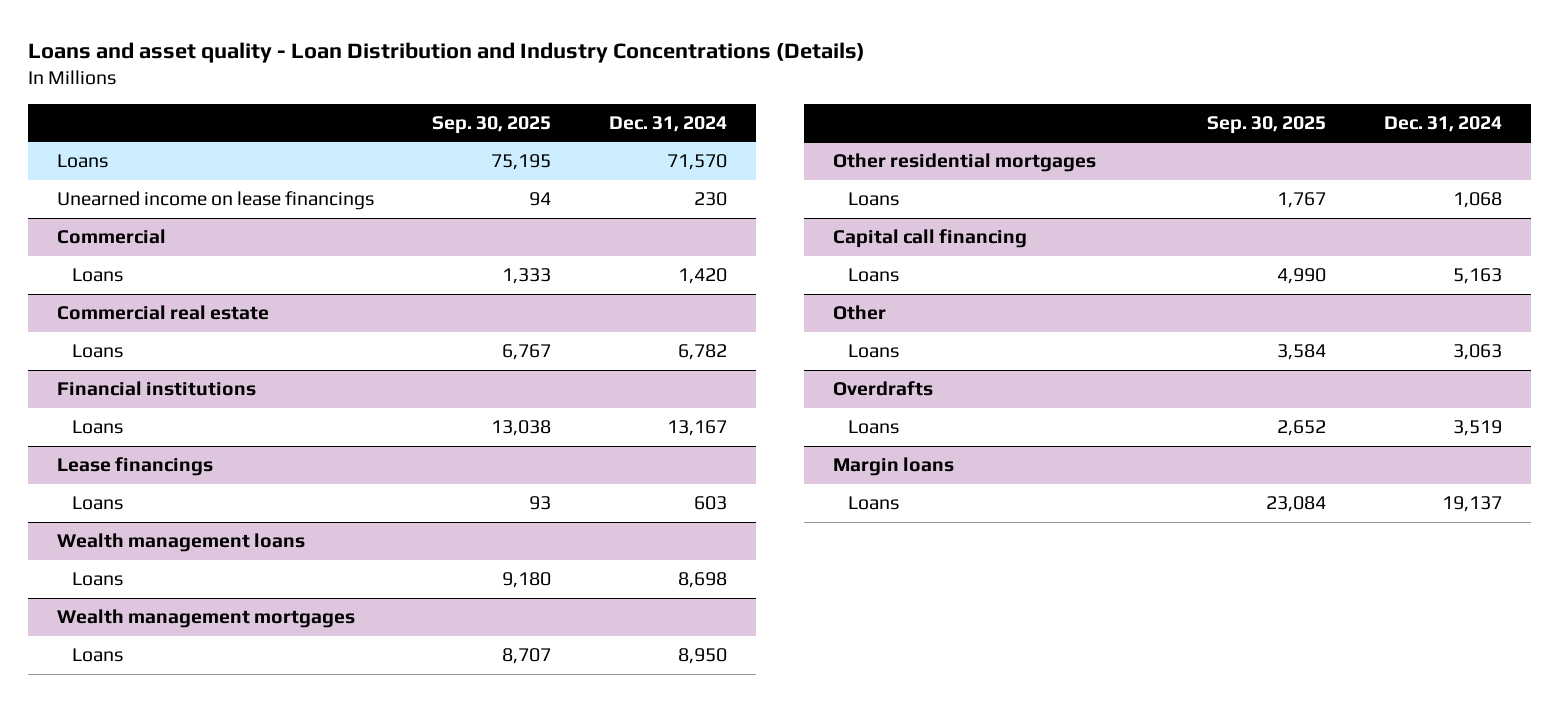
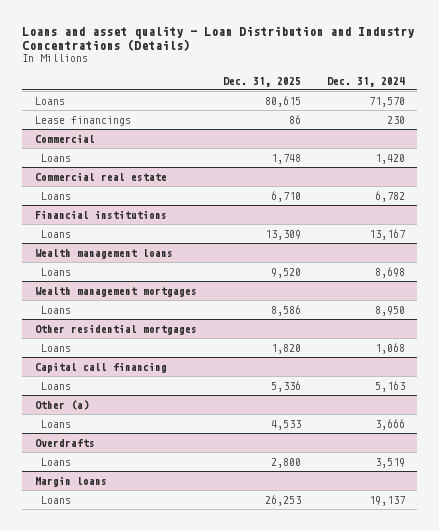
- | Sep. 30, 2025 | Dec. 31, 2024
+ | Dec. 31, 2025 | Dec. 31, 2024
- Unearned income on lease financings | 94 | 230
+ Lease financings | 86 | 230
- Lease financings
- Loans | 93 | 603
- Other
- Loans | 3,584 | 3,063
+ Other (a)
+ Loans | 4,533 | 3,666

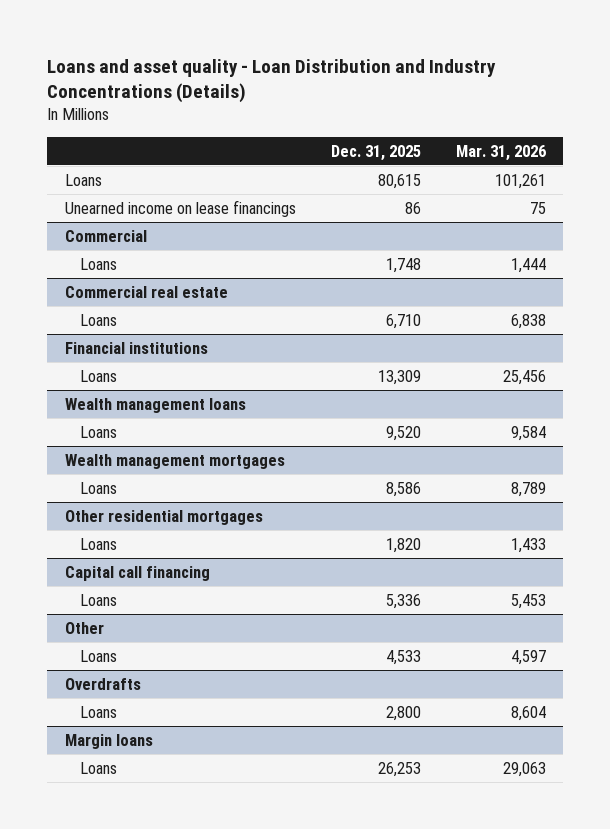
- | Dec. 31, 2025 | Dec. 31, 2024
+ | Dec. 31, 2025 | Mar. 31, 2026
- Lease financings | 86 | 230
+ Unearned income on lease financings | 86 | 75
- Other (a)
+ Other

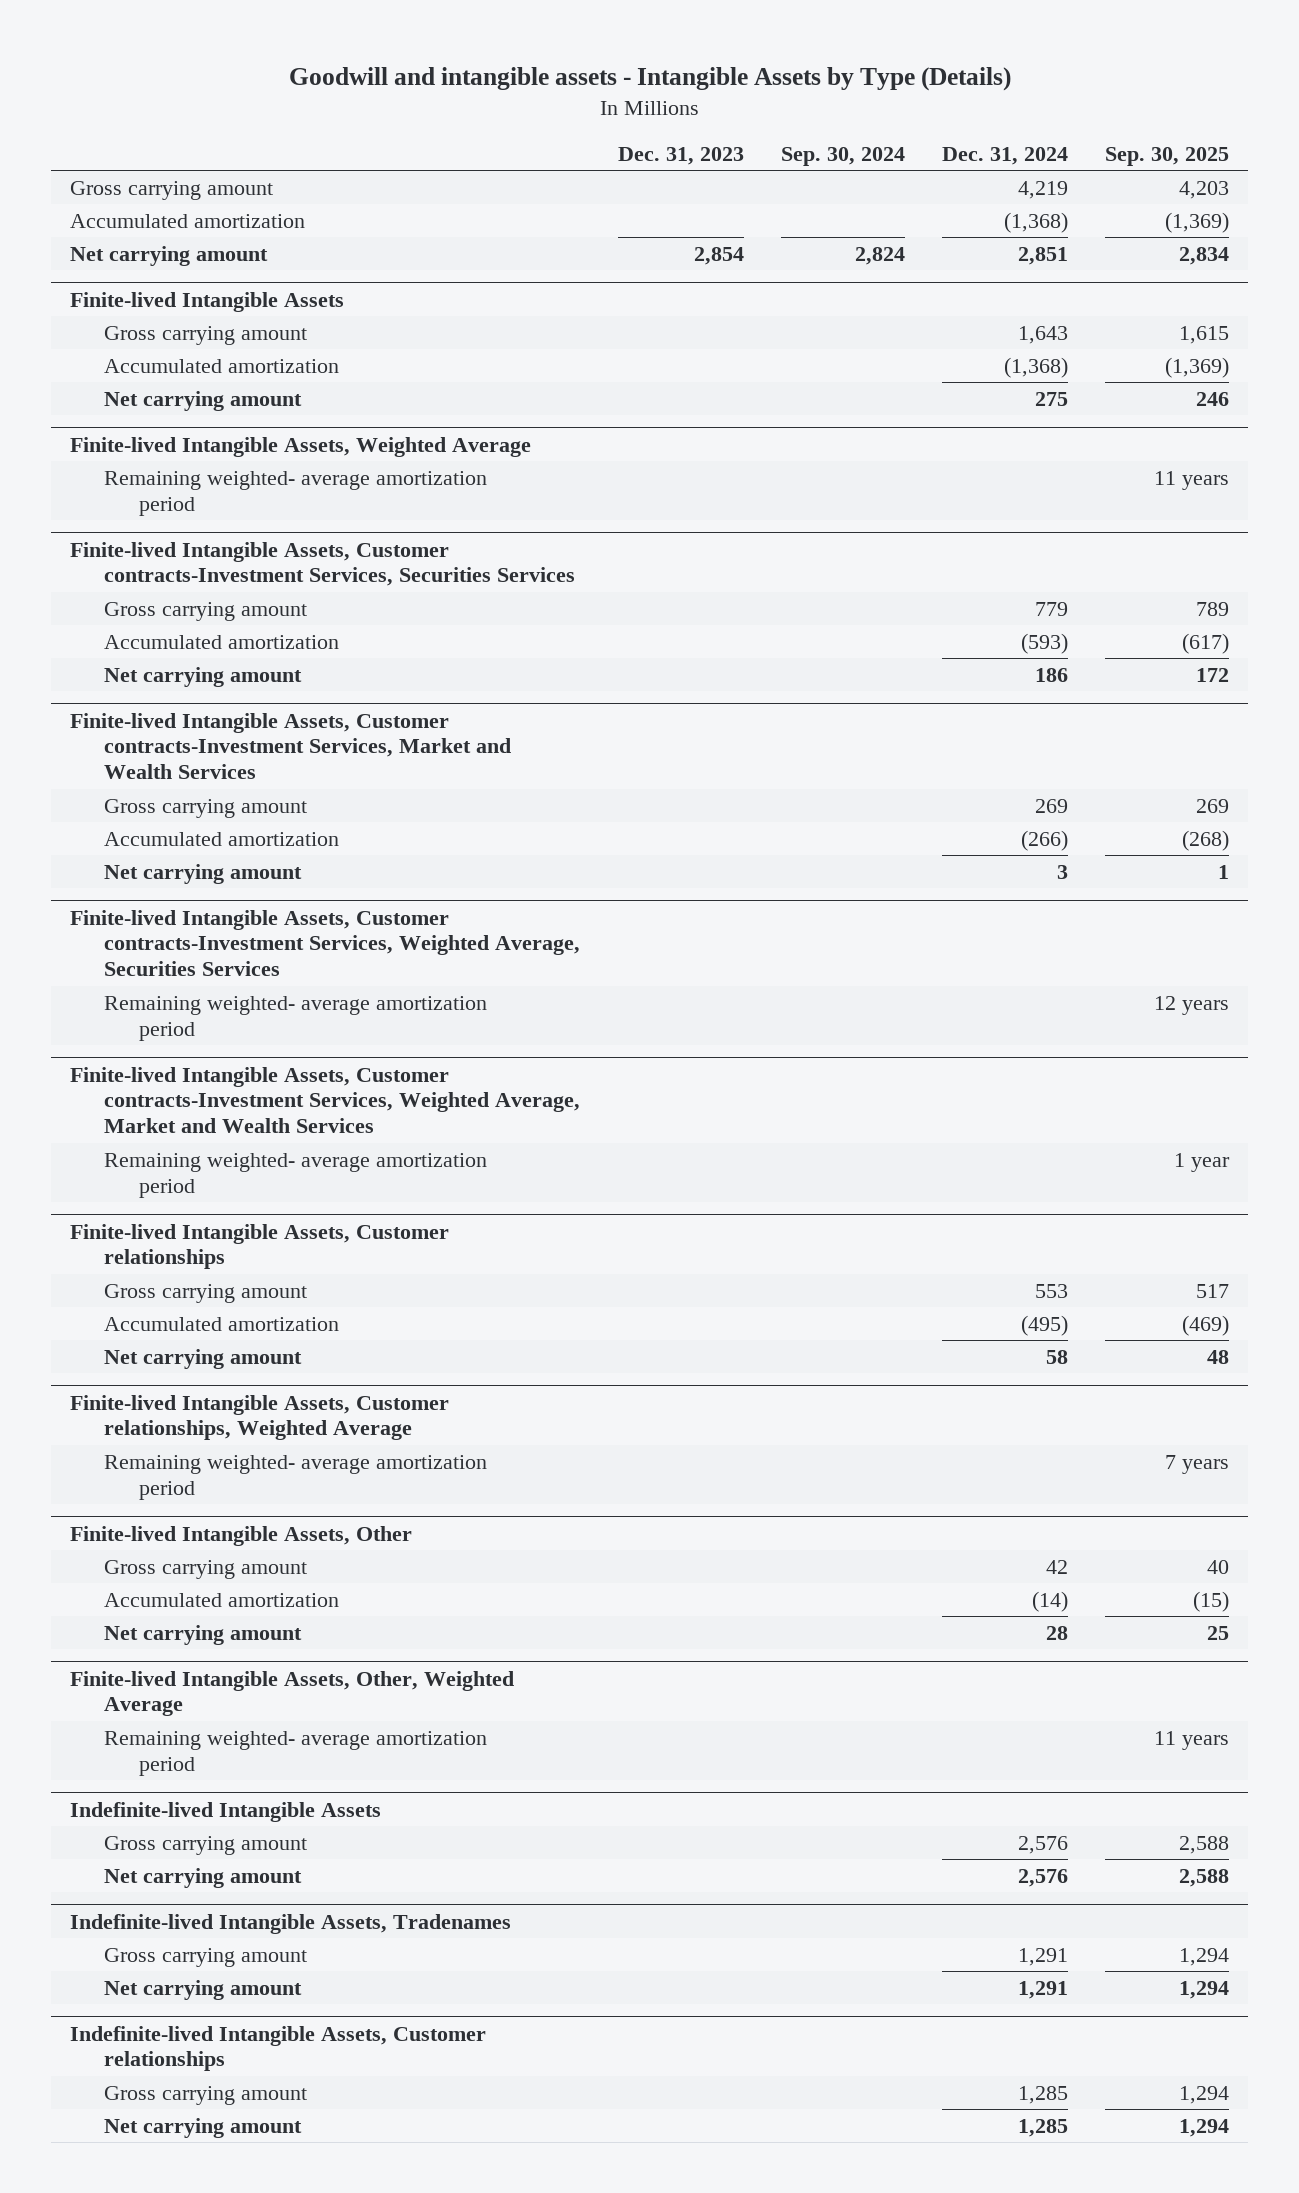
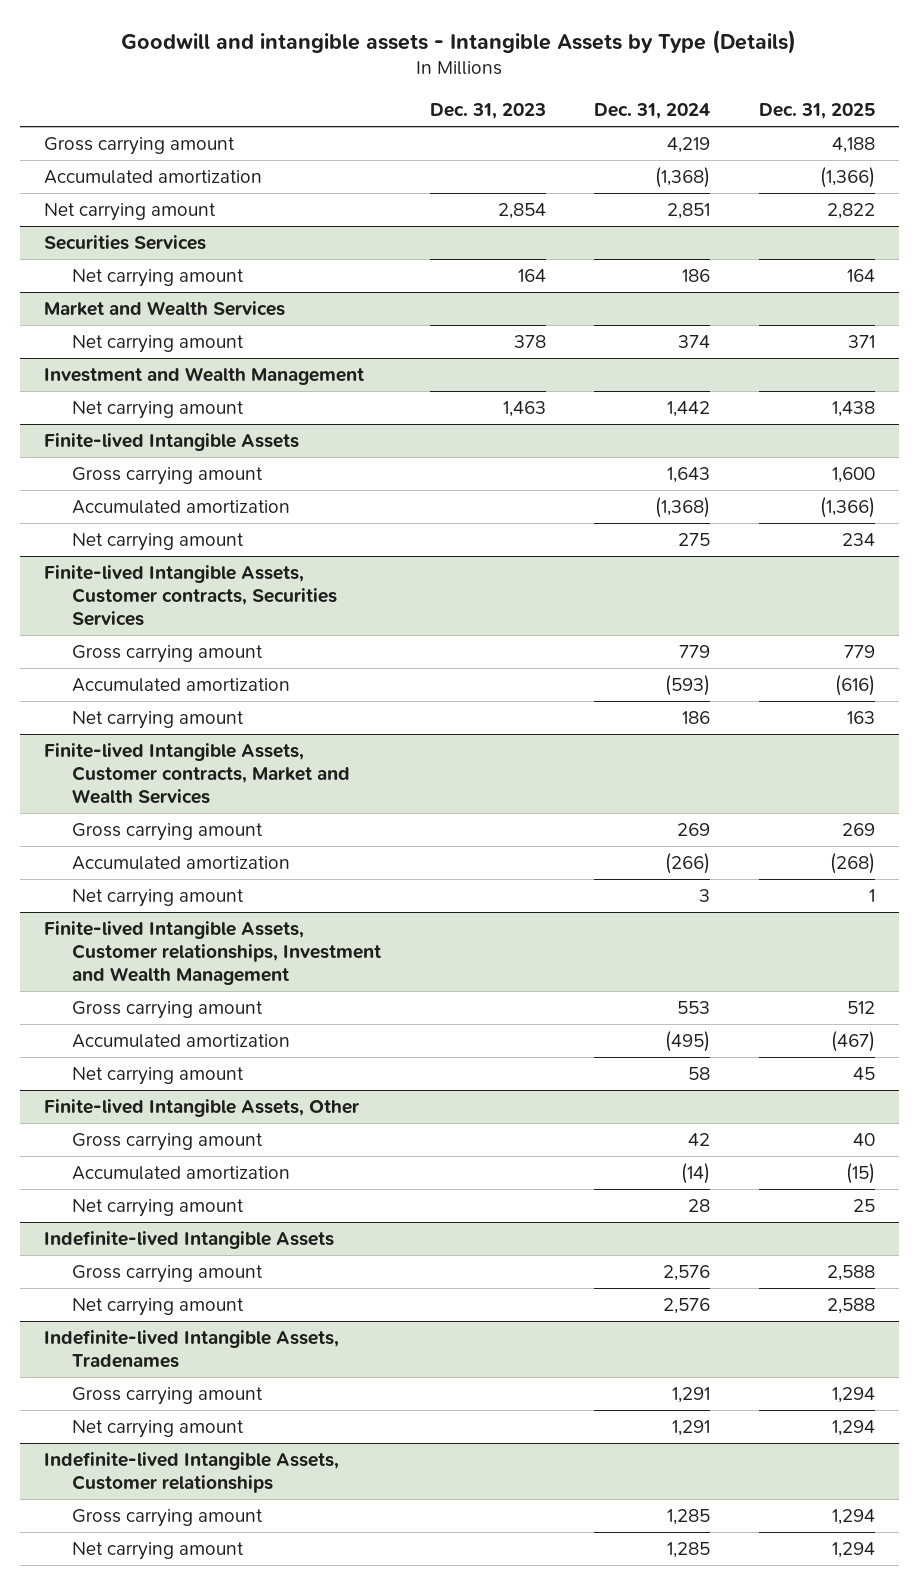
- | Dec. 31, 2023 | Sep. 30, 2024 | Dec. 31, 2024 | Sep. 30, 2025
+ | Dec. 31, 2023 | Dec. 31, 2024 | Dec. 31, 2025
+ Securities Services
+ Net carrying amount | 164 | 186 | 164
+ Market and Wealth Services
+ Net carrying amount | 378 | 374 | 371
+ Investment and Wealth Management
+ Net carrying amount | 1,463 | 1,442 | 1,438
- Finite-lived Intangible Assets, Weighted Average
- Remaining weighted- average amortization period | | | | 11 years
- Finite-lived Intangible Assets, Customer contracts-Investment Services, Securities Services
+ Finite-lived Intangible Assets, Customer contracts, Securities Services
- Finite-lived Intangible Assets, Customer contracts-Investment Services, Market and Wealth Services
+ Finite-lived Intangible Assets, Customer contracts, Market and Wealth Services
- Finite-lived Intangible Assets, Customer contracts-Investment Services, Weighted Average, Securities Services
- Remaining weighted- average amortization period | | | | 12 years
- Finite-lived Intangible Assets, Customer contracts-Investment Services, Weighted Average, Market and Wealth Services
- Remaining weighted- average amortization period | | | | 1 year
- Finite-lived Intangible Assets, Customer relationships
+ Finite-lived Intangible Assets, Customer relationships, Investment and Wealth Management
- Finite-lived Intangible Assets, Customer relationships, Weighted Average
- Remaining weighted- average amortization period | | | | 7 years
- Finite-lived Intangible Assets, Other, Weighted Average
- Remaining weighted- average amortization period | | | | 11 years

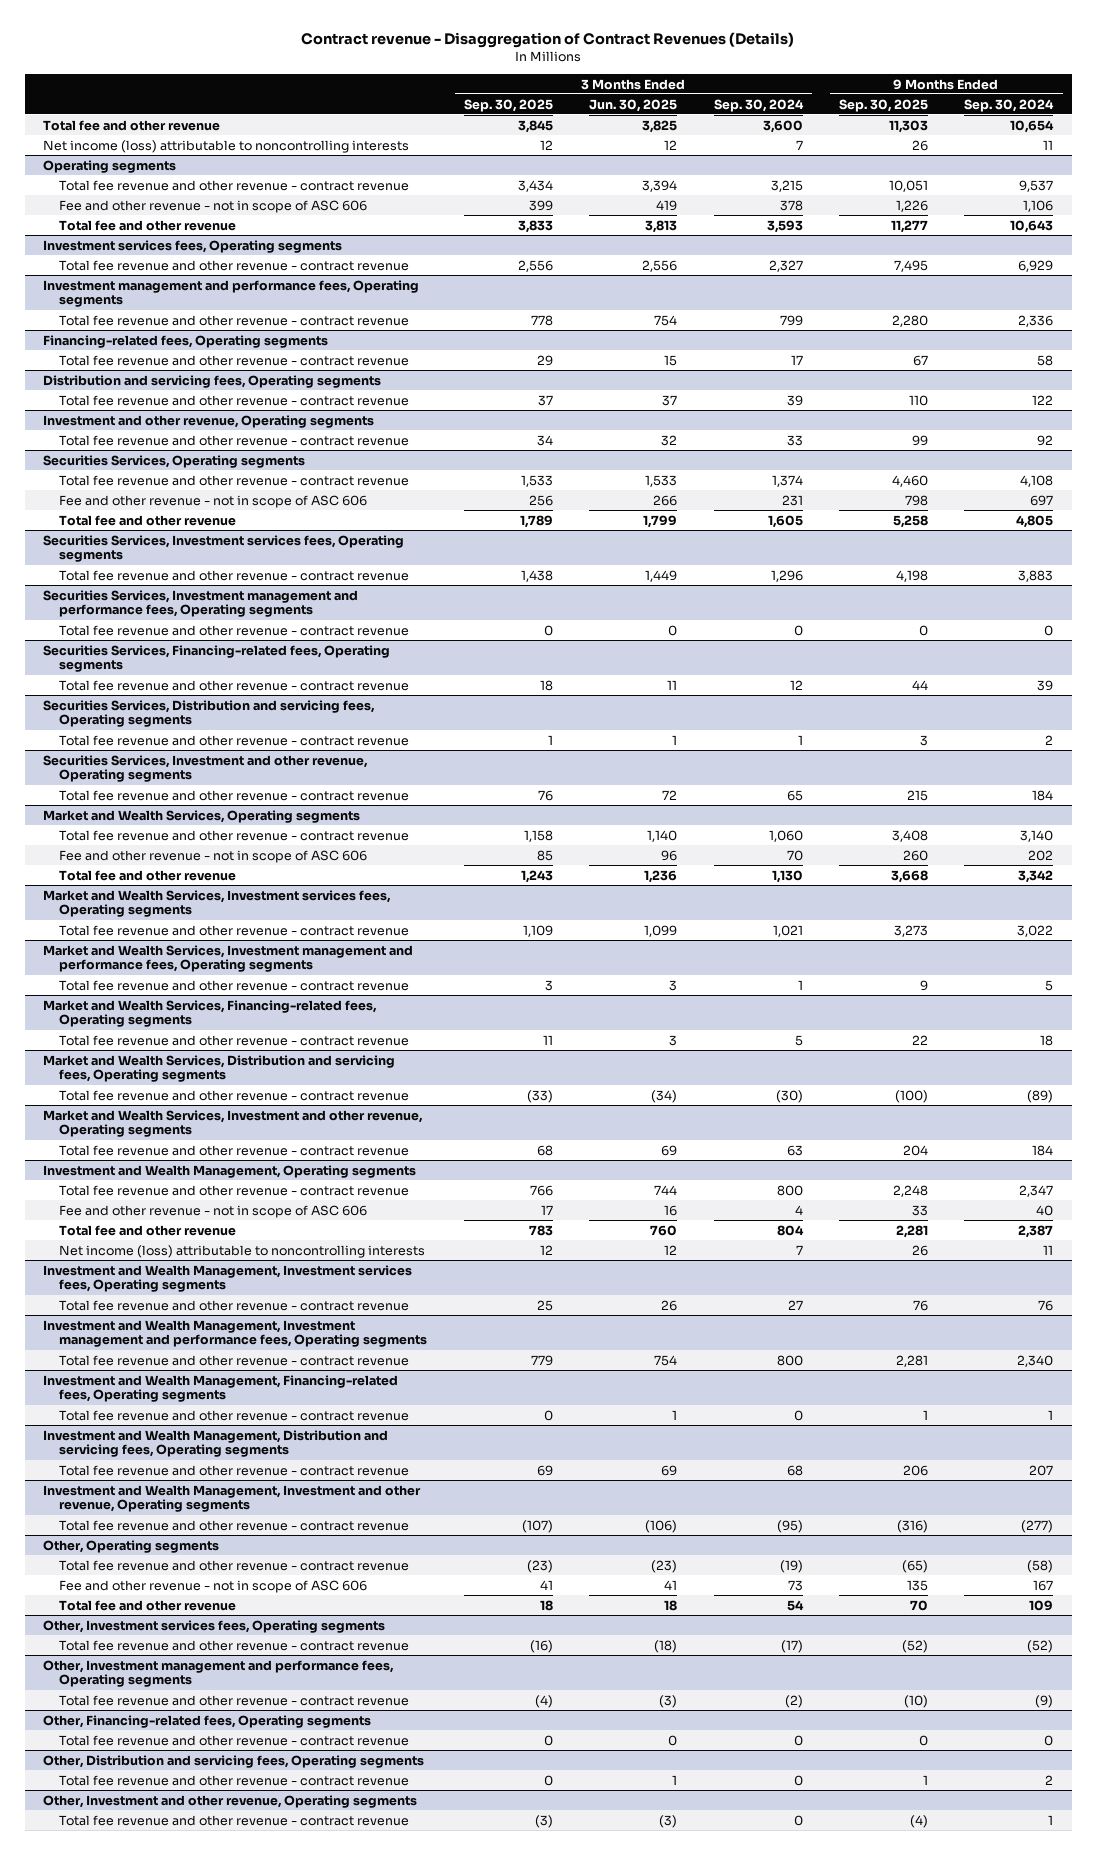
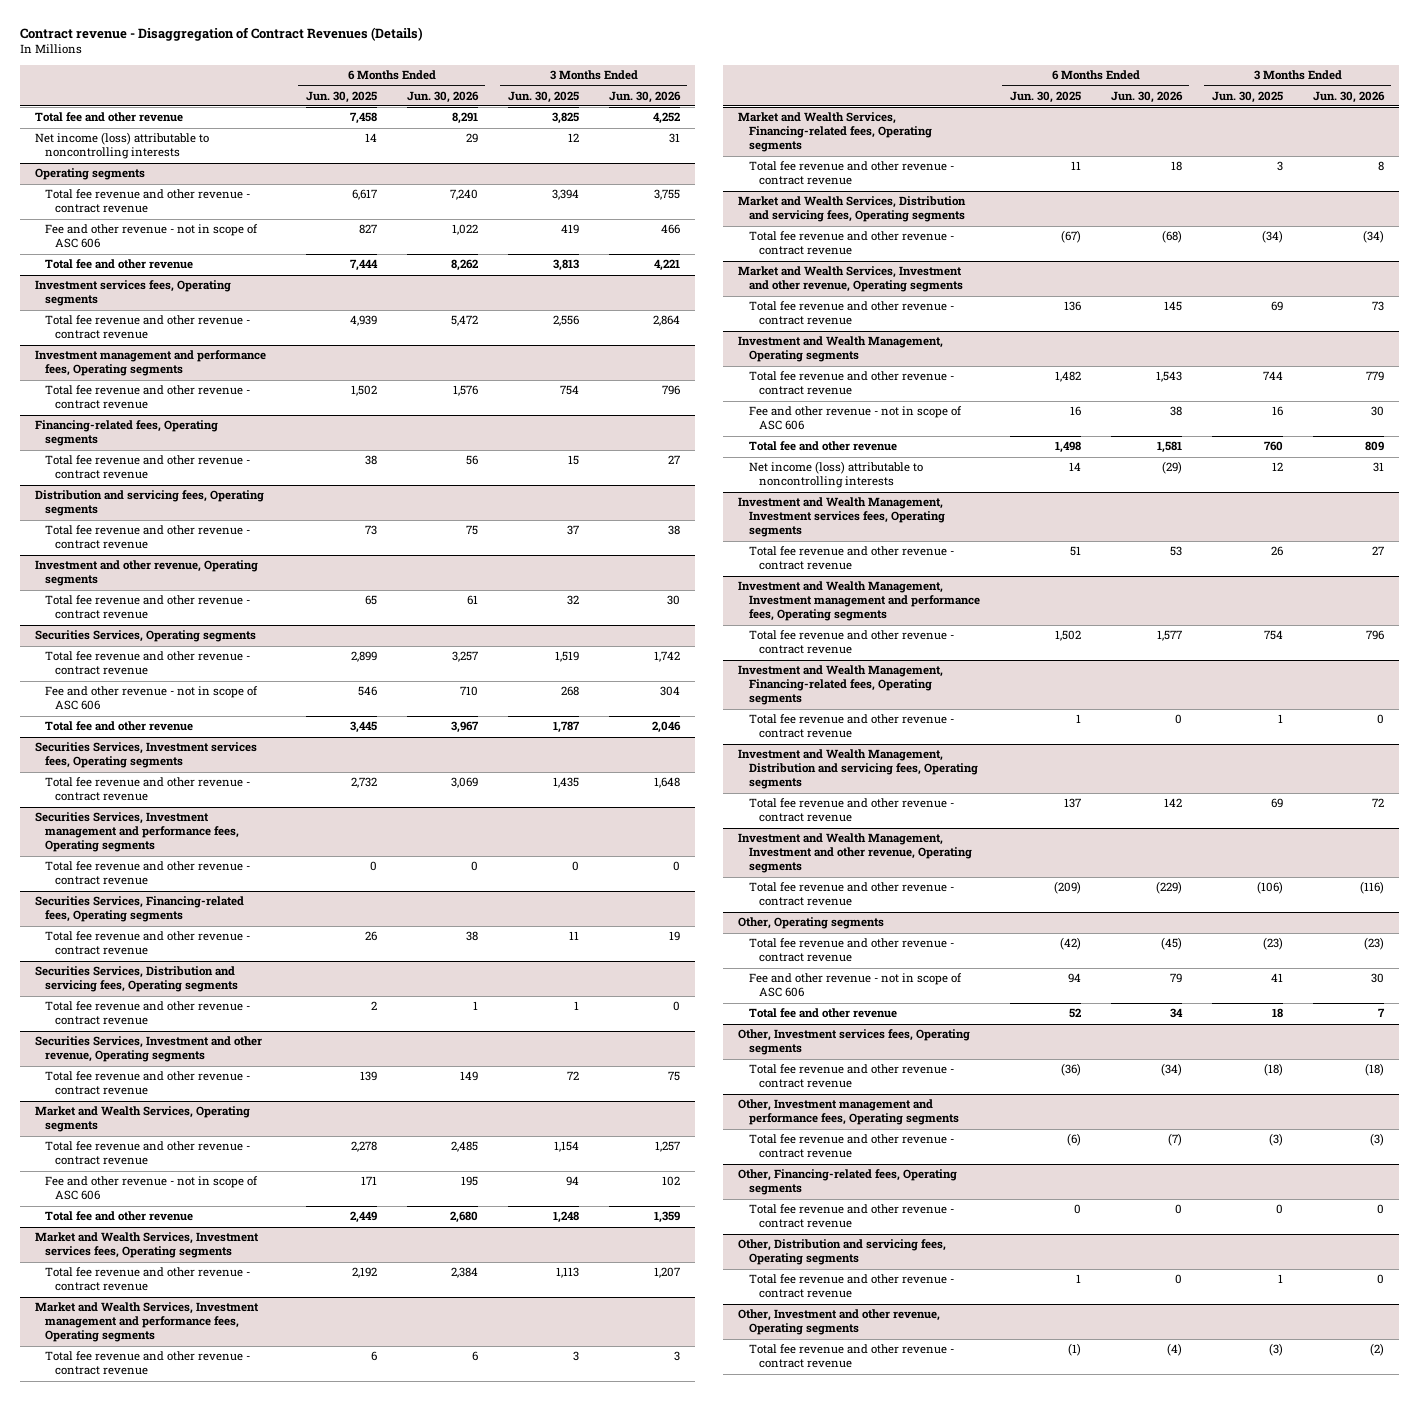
- | 3 Months Ended Sep. 30, 2025 | 3 Months Ended Jun. 30, 2025 | 3 Months Ended Sep. 30, 2024 | 9 Months Ended Sep. 30, 2025 | 9 Months Ended Sep. 30, 2024
+ | 6 Months Ended Jun. 30, 2025 | 6 Months Ended Jun. 30, 2026 | 3 Months Ended Jun. 30, 2025 | 3 Months Ended Jun. 30, 2026
@ Securities Services, Operating segments
- Total fee revenue and other revenue - contract revenue | 1,533 | 1,533 | 1,374 | 4,460 | 4,108
- Fee and other revenue - not in scope of ASC 606 | 256 | 266 | 231 | 798 | 697
- Total fee and other revenue | 1,789 | 1,799 | 1,605 | 5,258 | 4,805
+ Total fee revenue and other revenue - contract revenue | 2,899 | 3,257 | 1,519 | 1,742
+ Fee and other revenue - not in scope of ASC 606 | 546 | 710 | 268 | 304
+ Total fee and other revenue | 3,445 | 3,967 | 1,787 | 2,046
@ Securities Services, Investment services fees, Operating segments
- Total fee revenue and other revenue - contract revenue | 1,438 | 1,449 | 1,296 | 4,198 | 3,883
+ Total fee revenue and other revenue - contract revenue | 2,732 | 3,069 | 1,435 | 1,648
@ Market and Wealth Services, Operating segments
- Total fee revenue and other revenue - contract revenue | 1,158 | 1,140 | 1,060 | 3,408 | 3,140
- Fee and other revenue - not in scope of ASC 606 | 85 | 96 | 70 | 260 | 202
- Total fee and other revenue | 1,243 | 1,236 | 1,130 | 3,668 | 3,342
+ Total fee revenue and other revenue - contract revenue | 2,278 | 2,485 | 1,154 | 1,257
+ Fee and other revenue - not in scope of ASC 606 | 171 | 195 | 94 | 102
+ Total fee and other revenue | 2,449 | 2,680 | 1,248 | 1,359
@ Market and Wealth Services, Investment services fees, Operating segments
- Total fee revenue and other revenue - contract revenue | 1,109 | 1,099 | 1,021 | 3,273 | 3,022
+ Total fee revenue and other revenue - contract revenue | 2,192 | 2,384 | 1,113 | 1,207

